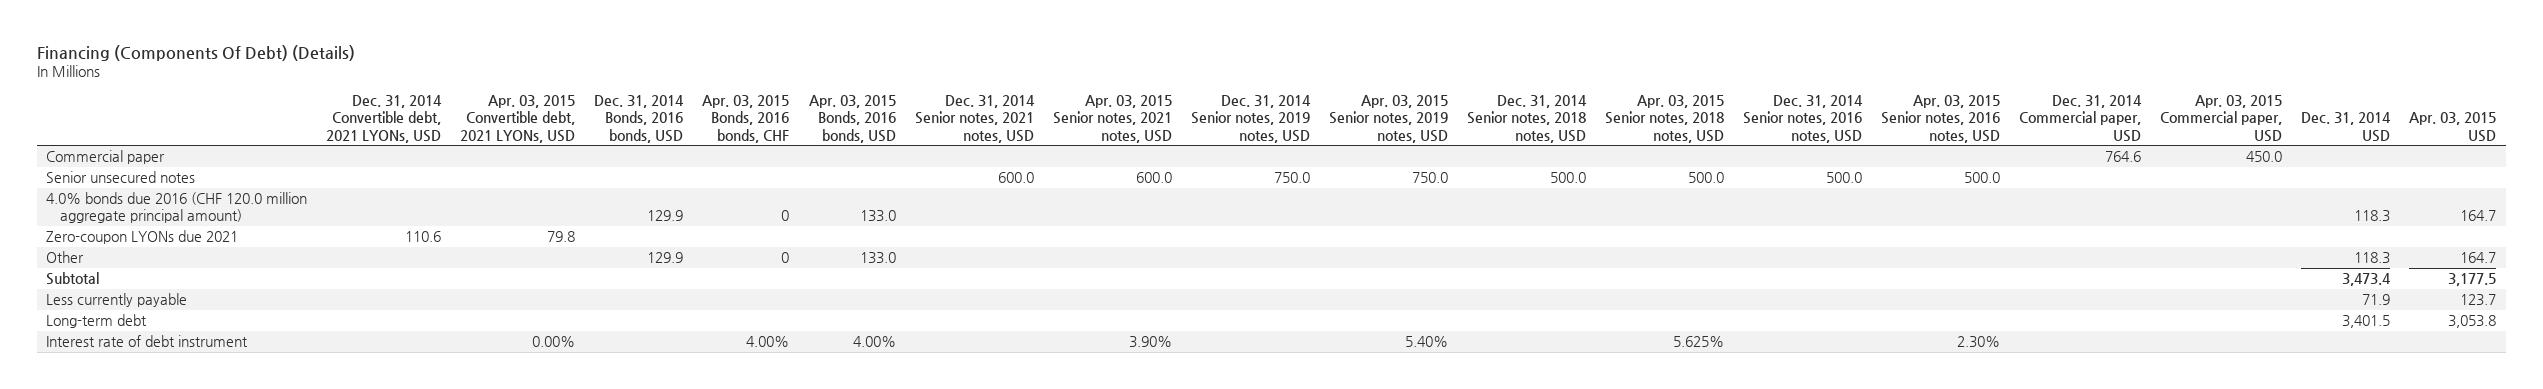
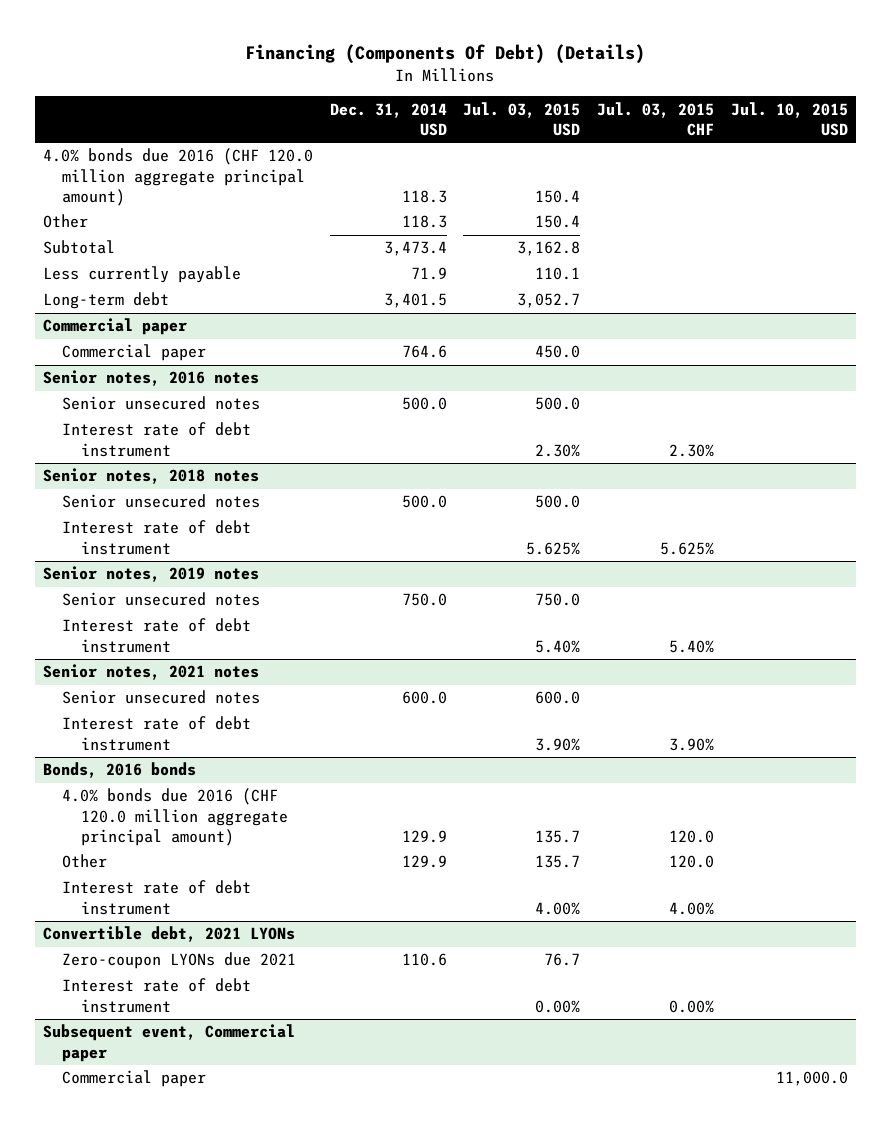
- | Dec. 31, 2014 Convertible debt, 2021 LYONs, USD | Apr. 03, 2015 Convertible debt, 2021 LYONs, USD | Dec. 31, 2014 Bonds, 2016 bonds, USD | Apr. 03, 2015 Bonds, 2016 bonds, CHF | Apr. 03, 2015 Bonds, 2016 bonds, USD | Dec. 31, 2014 Senior notes, 2021 notes, USD | Apr. 03, 2015 Senior notes, 2021 notes, USD | Dec. 31, 2014 Senior notes, 2019 notes, USD | Apr. 03, 2015 Senior notes, 2019 notes, USD | Dec. 31, 2014 Senior notes, 2018 notes, USD | Apr. 03, 2015 Senior notes, 2018 notes, USD | Dec. 31, 2014 Senior notes, 2016 notes, USD | Apr. 03, 2015 Senior notes, 2016 notes, USD | Dec. 31, 2014 Commercial paper, USD | Apr. 03, 2015 Commercial paper, USD | Dec. 31, 2014 USD | Apr. 03, 2015 USD
+ | Dec. 31, 2014 USD | Jul. 03, 2015 USD | Jul. 03, 2015 CHF | Jul. 10, 2015 USD
- Commercial paper | | | | | | | | | | | | | | 764.6 | 450.0 | |
- Senior unsecured notes | | | | | | 600.0 | 600.0 | 750.0 | 750.0 | 500.0 | 500.0 | 500.0 | 500.0 | | | |
- Zero-coupon LYONs due 2021 | 110.6 | 79.8 | | | | | | | | | | | | | | |
- Interest rate of debt instrument | | 0.00% | | 4.00% | 4.00% | | 3.90% | | 5.40% | | 5.625% | | 2.30% | | | |
+ Commercial paper
+ Commercial paper | 764.6 | 450.0 | |
+ Senior notes, 2016 notes
+ Senior unsecured notes | 500.0 | 500.0 | |
+ Interest rate of debt instrument | | 2.30% | 2.30% |
+ Senior notes, 2018 notes
+ Senior unsecured notes | 500.0 | 500.0 | |
+ Interest rate of debt instrument | | 5.625% | 5.625% |
+ Senior notes, 2019 notes
+ Senior unsecured notes | 750.0 | 750.0 | |
+ Interest rate of debt instrument | | 5.40% | 5.40% |
+ Senior notes, 2021 notes
+ Senior unsecured notes | 600.0 | 600.0 | |
+ Interest rate of debt instrument | | 3.90% | 3.90% |
+ Bonds, 2016 bonds
+ 4.0% bonds due 2016 (CHF 120.0 million aggregate principal amount) | 129.9 | 135.7 | 120.0 |
+ Other | 129.9 | 135.7 | 120.0 |
+ Interest rate of debt instrument | | 4.00% | 4.00% |
+ Convertible debt, 2021 LYONs
+ Zero-coupon LYONs due 2021 | 110.6 | 76.7 | |
+ Interest rate of debt instrument | | 0.00% | 0.00% |
+ Subsequent event, Commercial paper
+ Commercial paper | | | | 11,000.0

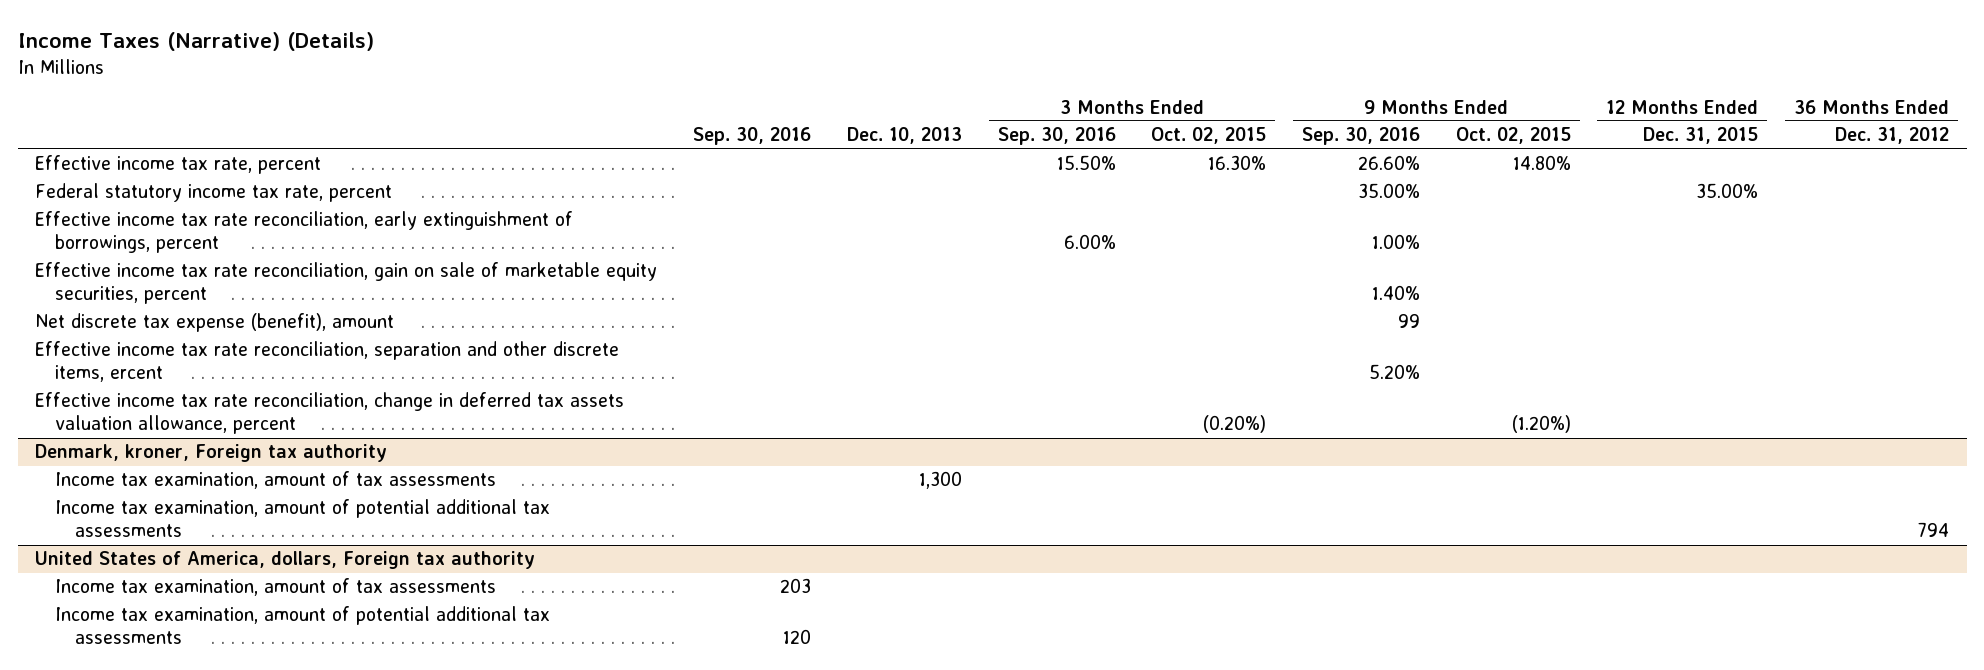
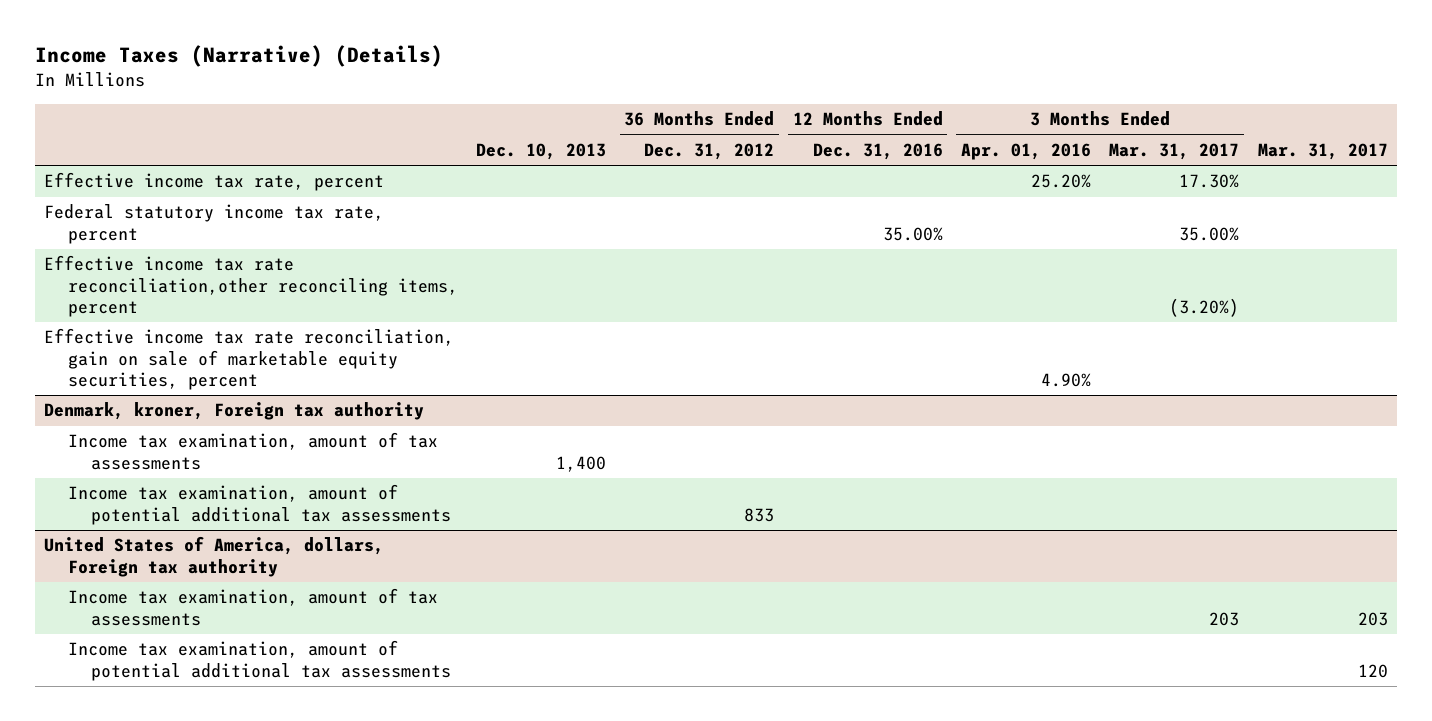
- | Sep. 30, 2016 | Dec. 10, 2013 | 3 Months Ended Sep. 30, 2016 | 3 Months Ended Oct. 02, 2015 | 9 Months Ended Sep. 30, 2016 | 9 Months Ended Oct. 02, 2015 | 12 Months Ended Dec. 31, 2015 | 36 Months Ended Dec. 31, 2012
+ | Dec. 10, 2013 | 36 Months Ended Dec. 31, 2012 | 12 Months Ended Dec. 31, 2016 | 3 Months Ended Apr. 01, 2016 | 3 Months Ended Mar. 31, 2017 | Mar. 31, 2017
- Effective income tax rate reconciliation, early extinguishment of borrowings, percent | | | 6.00% | | 1.00% | | |
+ Effective income tax rate reconciliation,other reconciling items, percent | | | | | (3.20%) |
- Net discrete tax expense (benefit), amount | | | | | 99 | | |
- Effective income tax rate reconciliation, separation and other discrete items, ercent | | | | | 5.20% | | |
- Effective income tax rate reconciliation, change in deferred tax assets valuation allowance, percent | | | | (0.20%) | | (1.20%) | |
@ Denmark, kroner, Foreign tax authority
- Income tax examination, amount of tax assessments | | 1,300 | | | | | |
- Income tax examination, amount of potential additional tax assessments | | | | | | | | 794
+ Income tax examination, amount of tax assessments | 1,400 | | | | |
+ Income tax examination, amount of potential additional tax assessments | | 833 | | | |

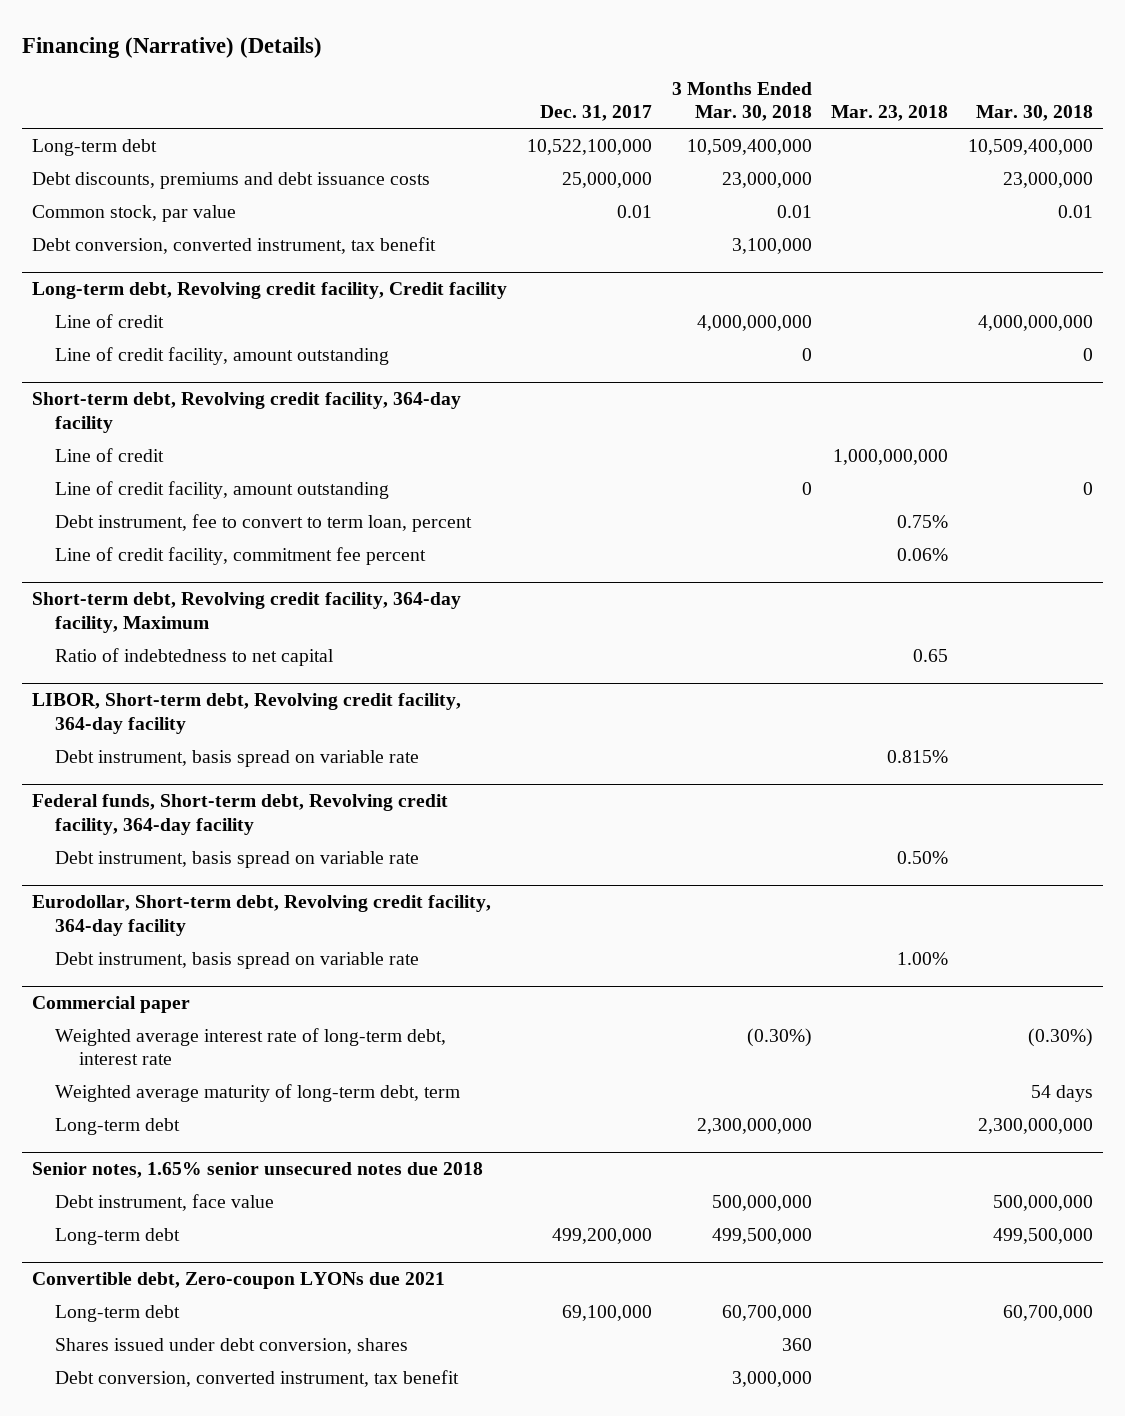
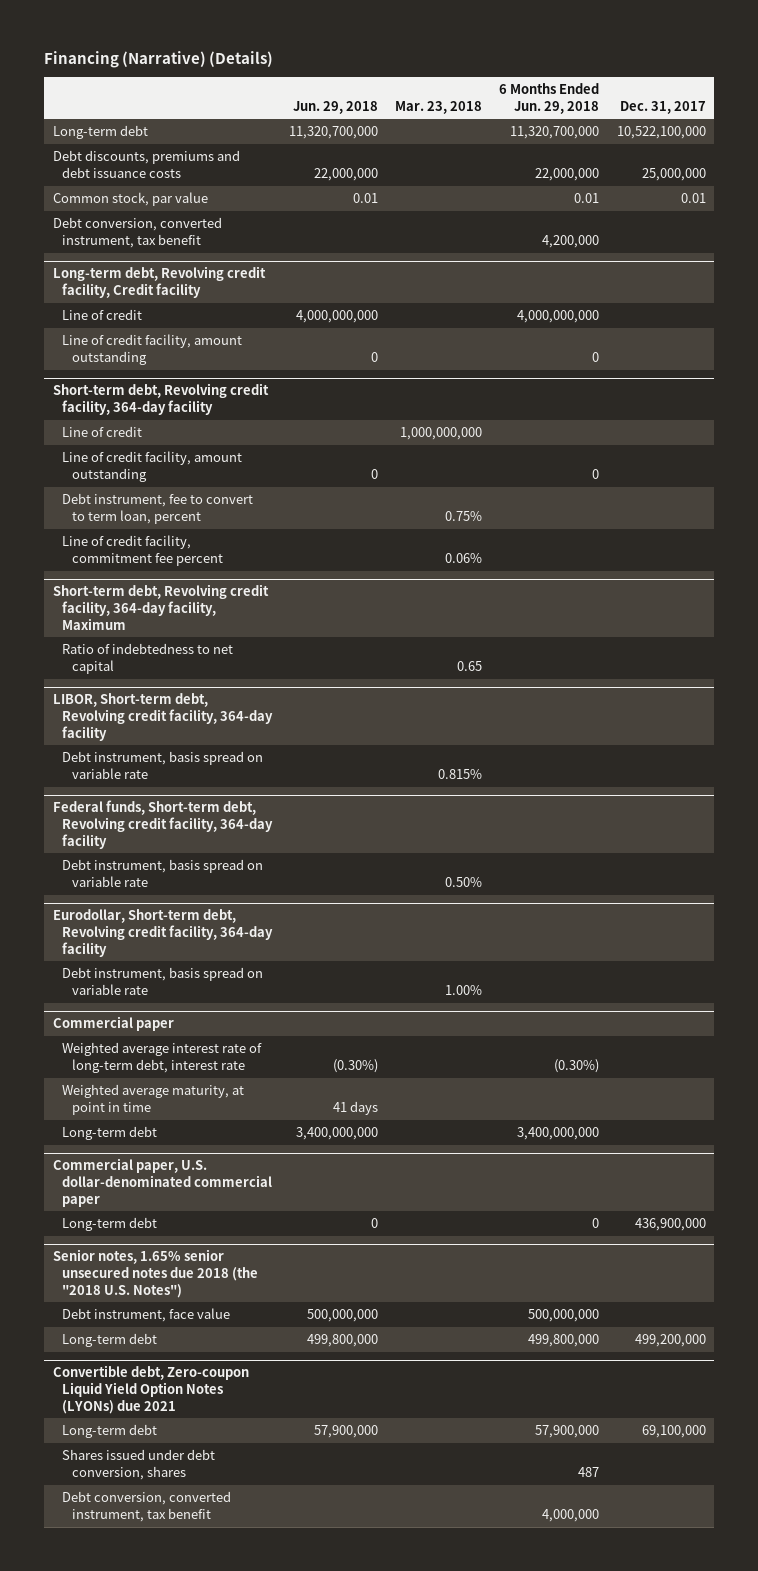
- | Dec. 31, 2017 | 3 Months Ended Mar. 30, 2018 | Mar. 23, 2018 | Mar. 30, 2018
+ | Jun. 29, 2018 | Mar. 23, 2018 | 6 Months Ended Jun. 29, 2018 | Dec. 31, 2017
@ Commercial paper
- Weighted average maturity of long-term debt, term | | | | 54 days
+ Weighted average maturity, at point in time | 41 days | | |
- Senior notes, 1.65% senior unsecured notes due 2018
+ Commercial paper, U.S. dollar-denominated commercial paper
+ Long-term debt | 0 | | 0 | 436,900,000
+ Senior notes, 1.65% senior unsecured notes due 2018 (the "2018 U.S. Notes")
- Convertible debt, Zero-coupon LYONs due 2021
+ Convertible debt, Zero-coupon Liquid Yield Option Notes (LYONs) due 2021

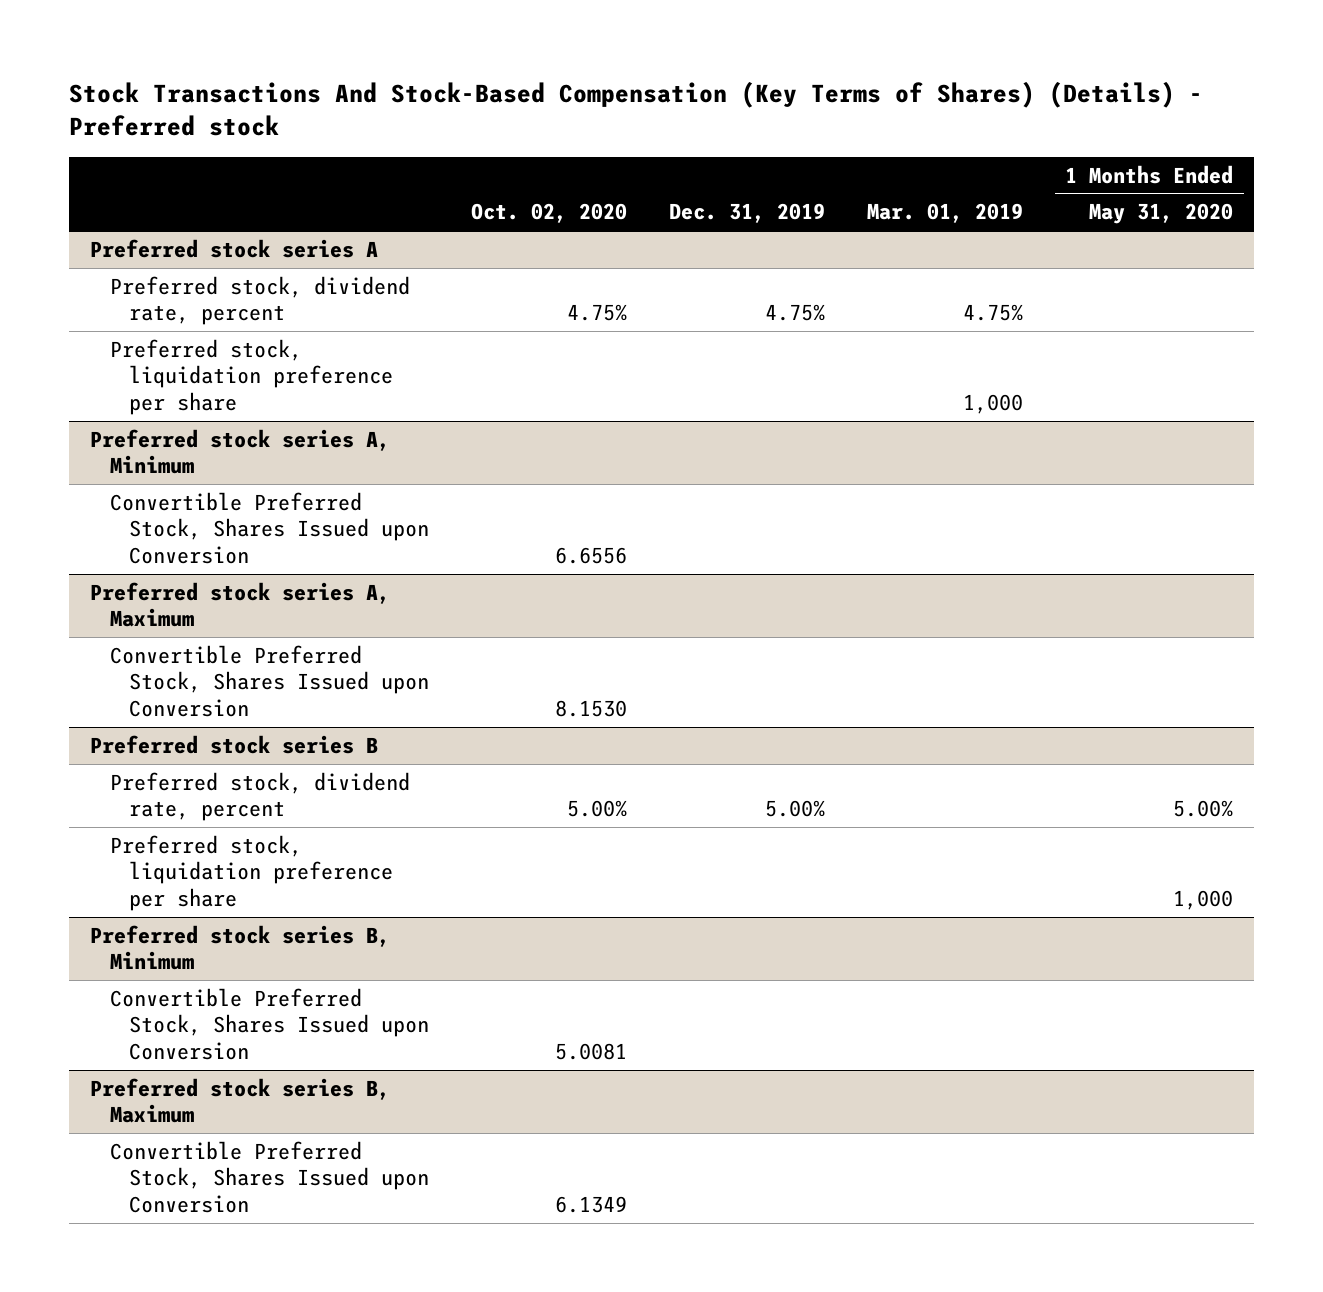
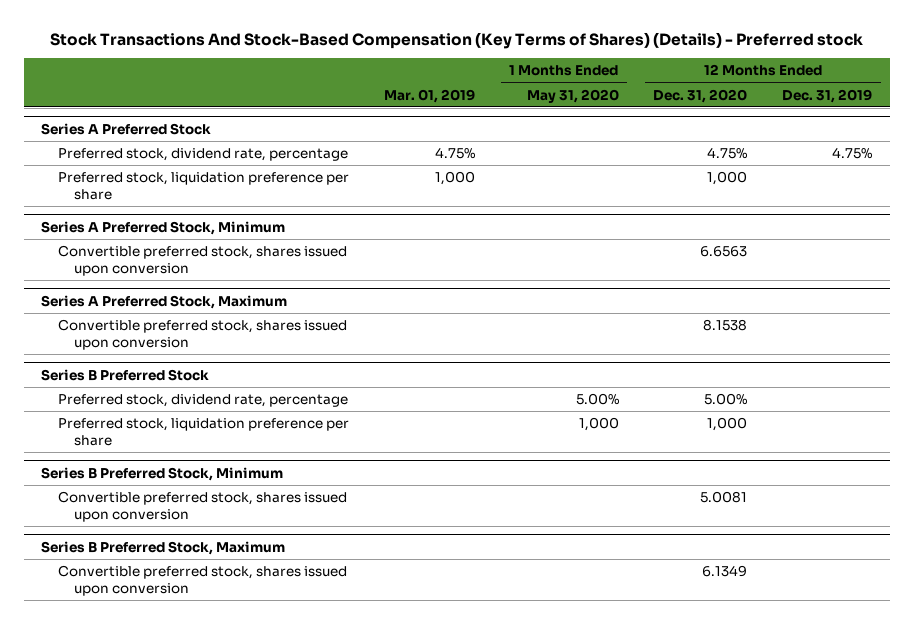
- | Oct. 02, 2020 | Dec. 31, 2019 | Mar. 01, 2019 | 1 Months Ended May 31, 2020
+ | Mar. 01, 2019 | 1 Months Ended May 31, 2020 | 12 Months Ended Dec. 31, 2020 | 12 Months Ended Dec. 31, 2019
- Preferred stock series A
- Preferred stock, dividend rate, percent | 4.75% | 4.75% | 4.75% |
+ Series A Preferred Stock
+ Preferred stock, dividend rate, percentage | 4.75% | | 4.75% | 4.75%
- Preferred stock series A, Minimum
- Convertible Preferred Stock, Shares Issued upon Conversion | 6.6556 | | |
- Preferred stock series A, Maximum
- Convertible Preferred Stock, Shares Issued upon Conversion | 8.1530 | | |
- Preferred stock series B
- Preferred stock, dividend rate, percent | 5.00% | 5.00% | | 5.00%
+ Series A Preferred Stock, Minimum
+ Convertible preferred stock, shares issued upon conversion | | | 6.6563 |
+ Series A Preferred Stock, Maximum
+ Convertible preferred stock, shares issued upon conversion | | | 8.1538 |
+ Series B Preferred Stock
+ Preferred stock, dividend rate, percentage | | 5.00% | 5.00% |
- Preferred stock series B, Minimum
- Convertible Preferred Stock, Shares Issued upon Conversion | 5.0081 | | |
- Preferred stock series B, Maximum
- Convertible Preferred Stock, Shares Issued upon Conversion | 6.1349 | | |
+ Series B Preferred Stock, Minimum
+ Convertible preferred stock, shares issued upon conversion | | | 5.0081 |
+ Series B Preferred Stock, Maximum
+ Convertible preferred stock, shares issued upon conversion | | | 6.1349 |

